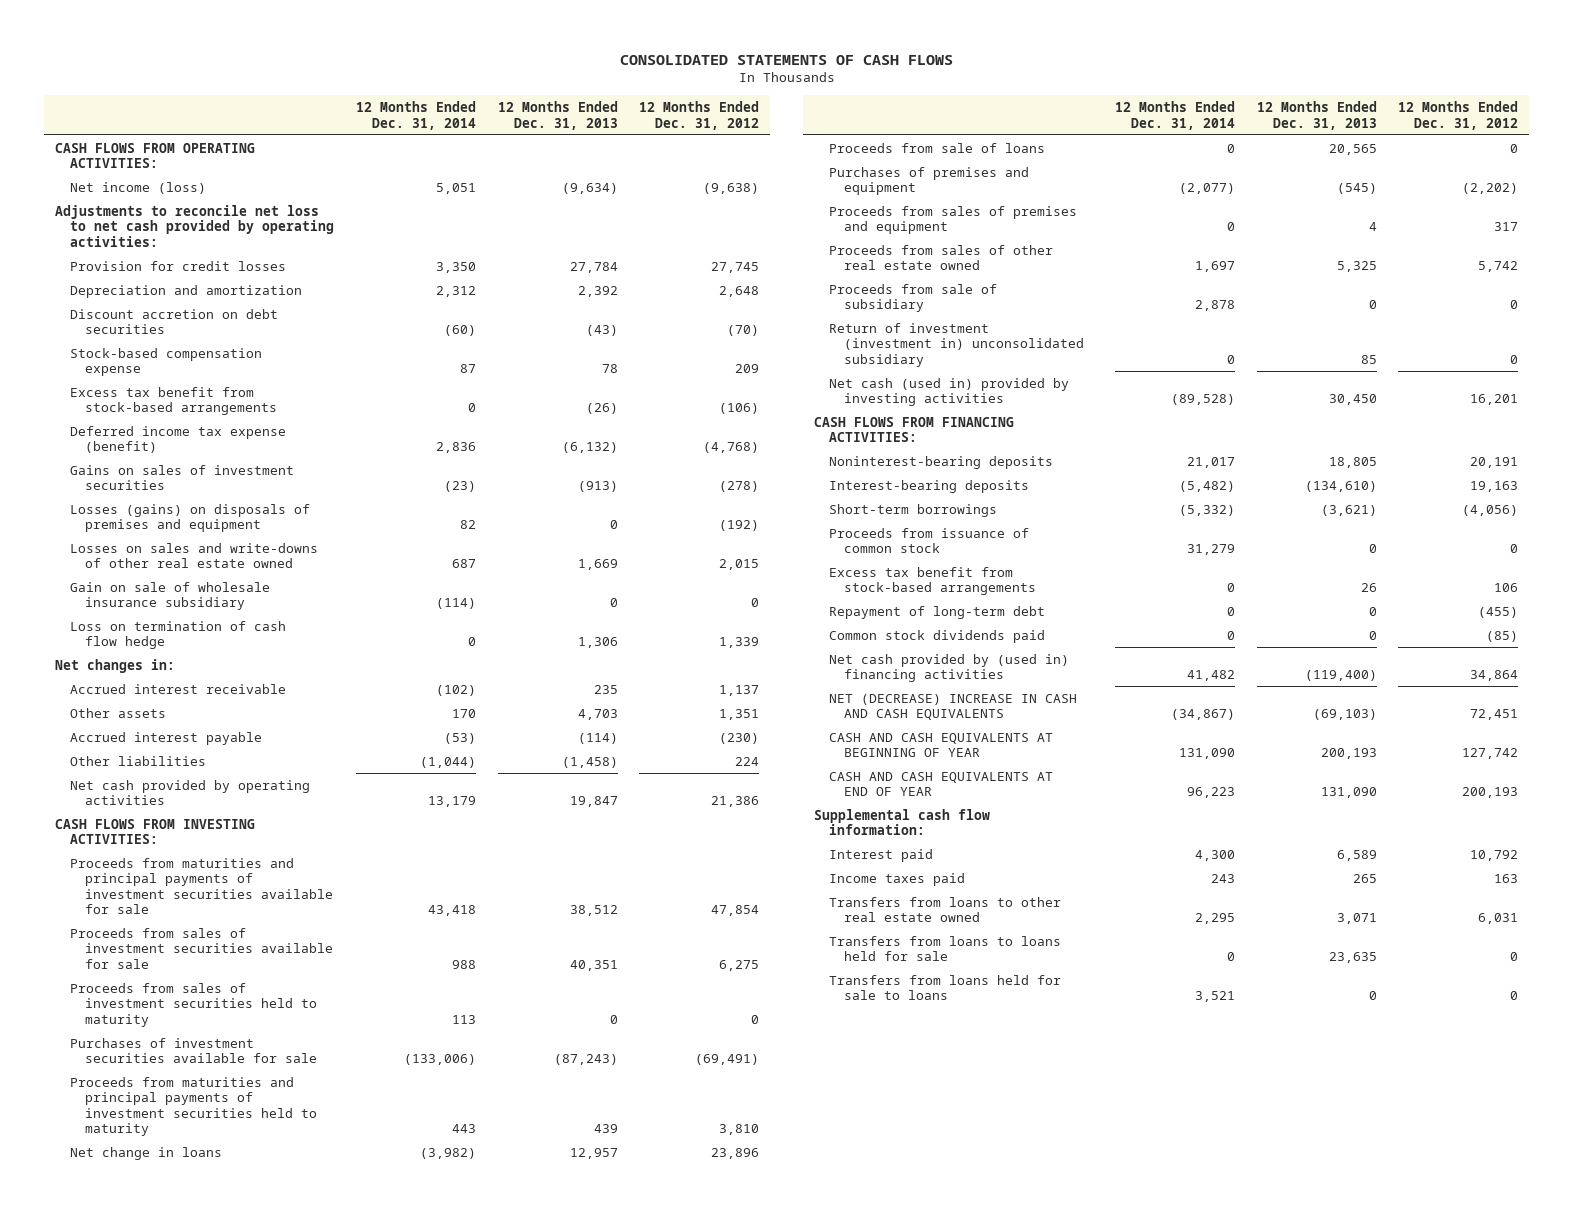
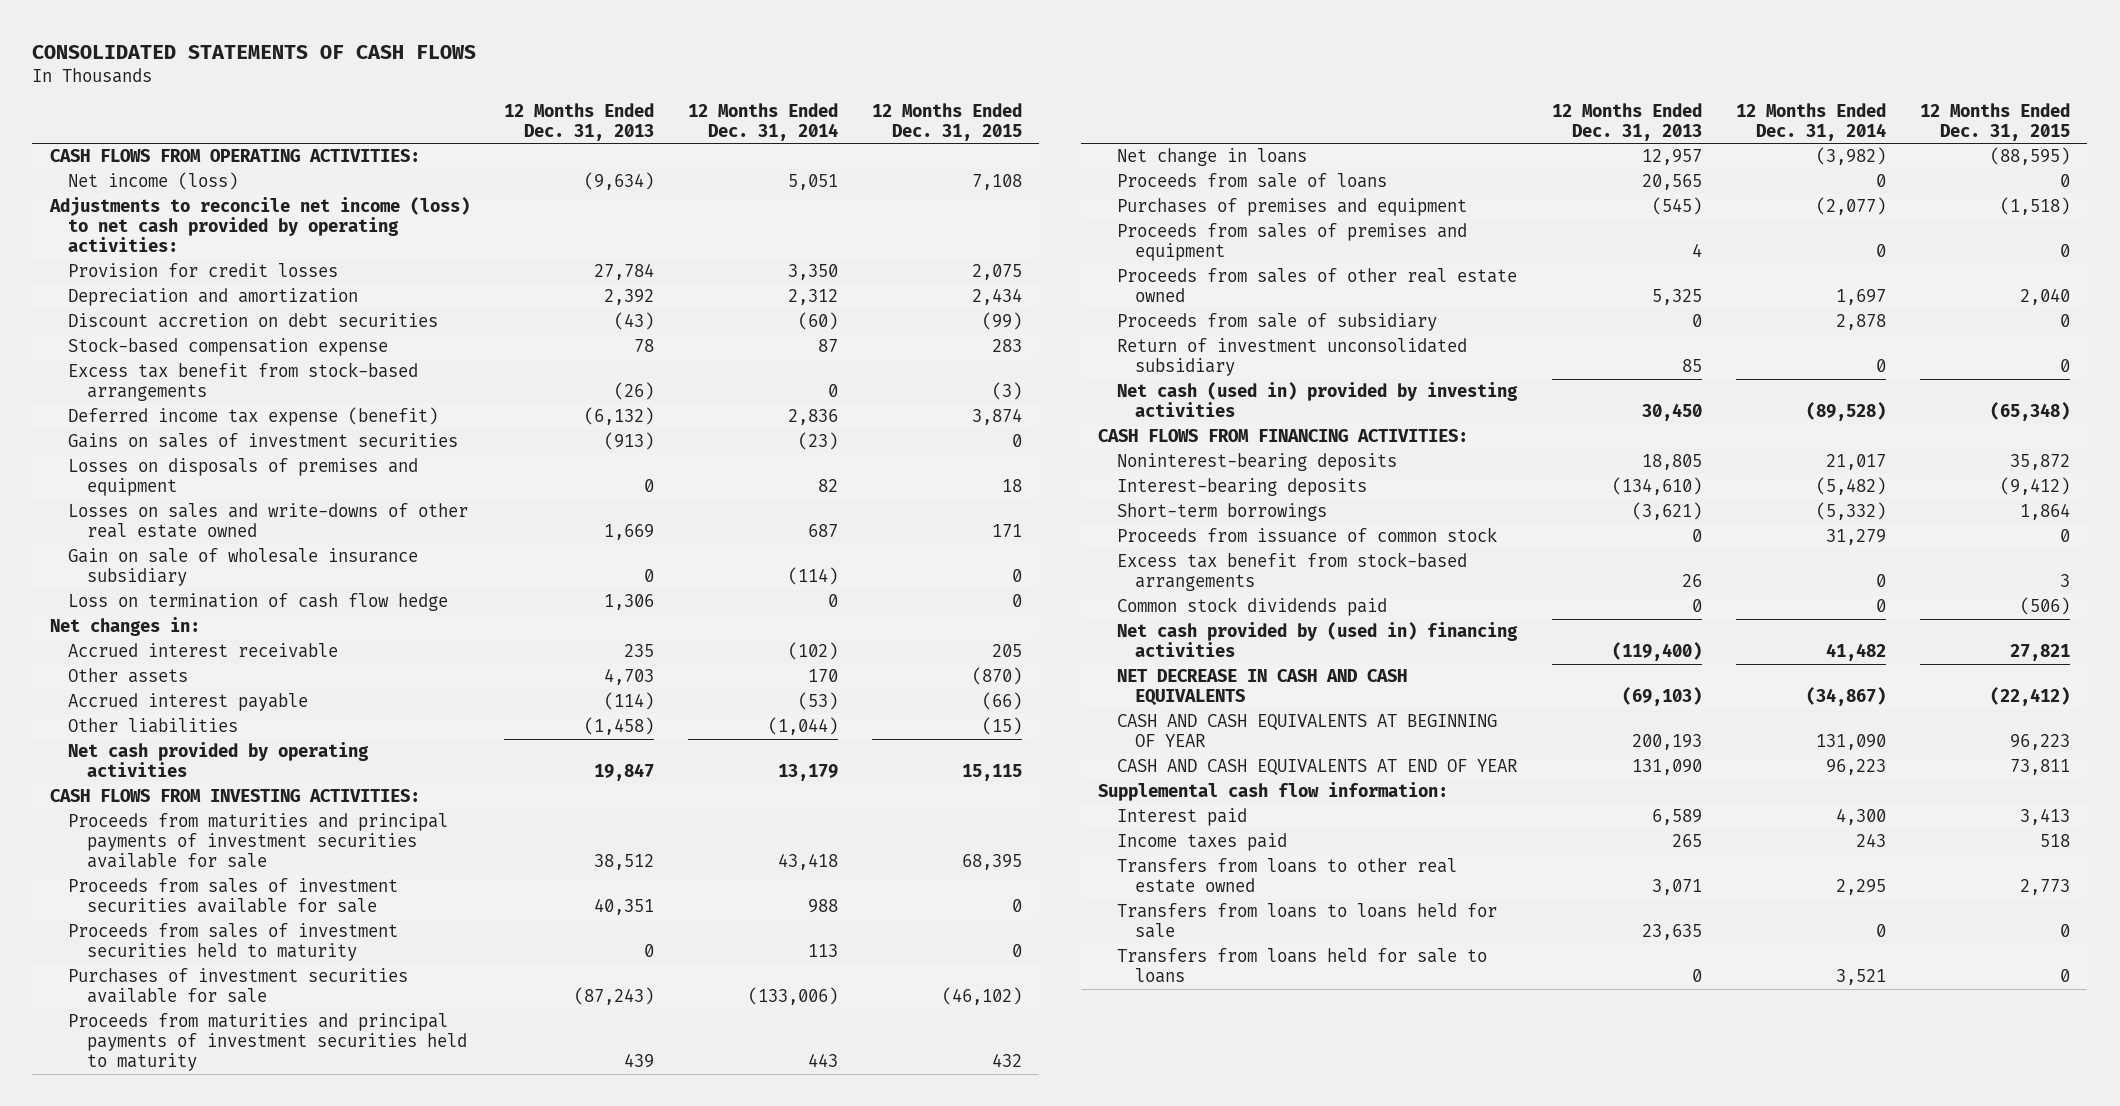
- | 12 Months Ended Dec. 31, 2014 | 12 Months Ended Dec. 31, 2013 | 12 Months Ended Dec. 31, 2012
+ | 12 Months Ended Dec. 31, 2013 | 12 Months Ended Dec. 31, 2014 | 12 Months Ended Dec. 31, 2015
- Adjustments to reconcile net loss to net cash provided by operating activities:
+ Adjustments to reconcile net income (loss) to net cash provided by operating activities:
- Losses (gains) on disposals of premises and equipment | 82 | 0 | (192)
+ Losses on disposals of premises and equipment | 0 | 82 | 18
- Return of investment (investment in) unconsolidated subsidiary | 0 | 85 | 0
+ Return of investment unconsolidated subsidiary | 85 | 0 | 0
- Repayment of long-term debt | 0 | 0 | (455)
- NET (DECREASE) INCREASE IN CASH AND CASH EQUIVALENTS | (34,867) | (69,103) | 72,451
+ NET DECREASE IN CASH AND CASH EQUIVALENTS | (69,103) | (34,867) | (22,412)

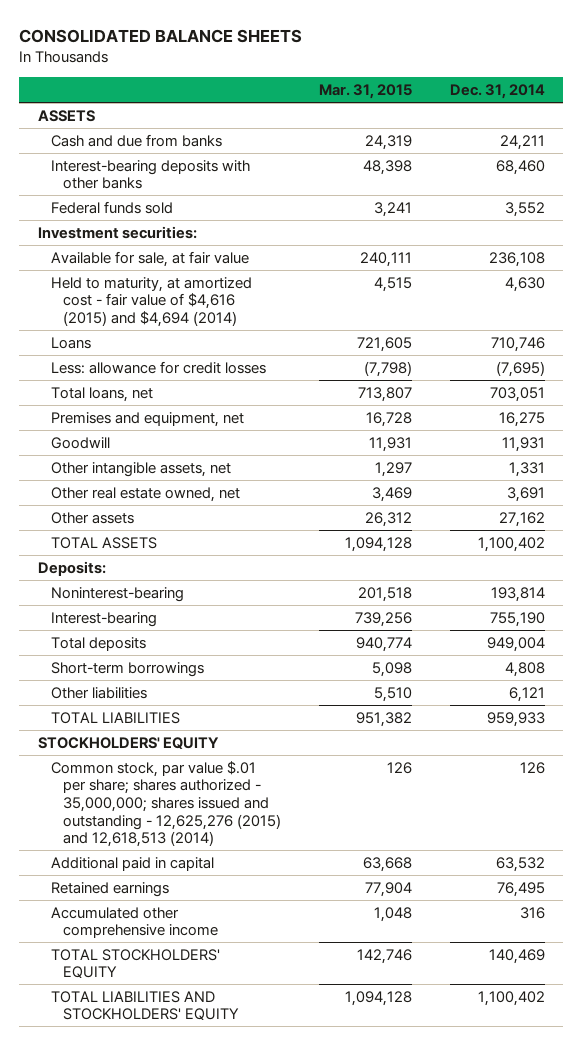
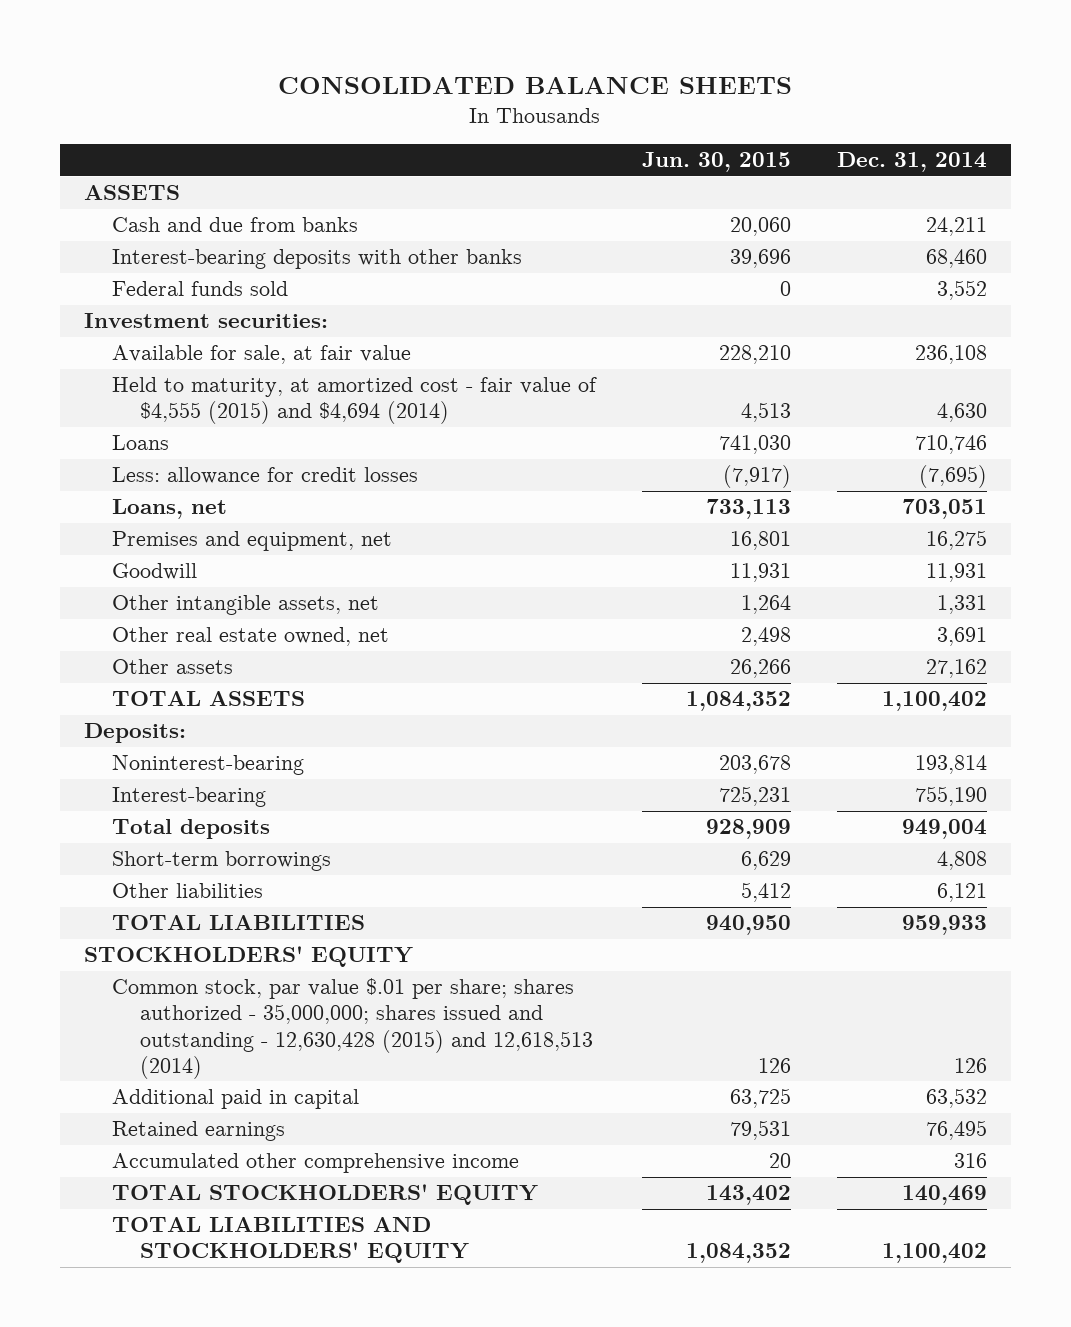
- | Mar. 31, 2015 | Dec. 31, 2014
+ | Jun. 30, 2015 | Dec. 31, 2014
- Held to maturity, at amortized cost - fair value of $4,616 (2015) and $4,694 (2014) | 4,515 | 4,630
+ Held to maturity, at amortized cost - fair value of $4,555 (2015) and $4,694 (2014) | 4,513 | 4,630
- Total loans, net | 713,807 | 703,051
+ Loans, net | 733,113 | 703,051
- Common stock, par value $.01 per share; shares authorized - 35,000,000; shares issued and outstanding - 12,625,276 (2015) and 12,618,513 (2014) | 126 | 126
+ Common stock, par value $.01 per share; shares authorized - 35,000,000; shares issued and outstanding - 12,630,428 (2015) and 12,618,513 (2014) | 126 | 126

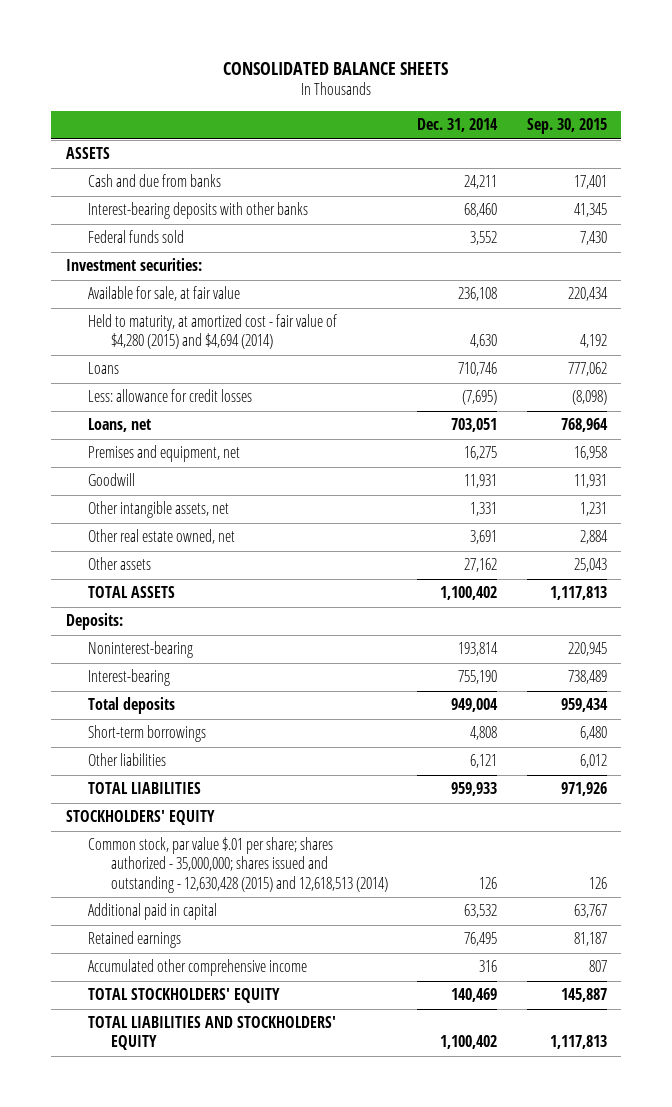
- | Jun. 30, 2015 | Dec. 31, 2014
+ | Dec. 31, 2014 | Sep. 30, 2015
- Held to maturity, at amortized cost - fair value of $4,555 (2015) and $4,694 (2014) | 4,513 | 4,630
+ Held to maturity, at amortized cost - fair value of $4,280 (2015) and $4,694 (2014) | 4,630 | 4,192

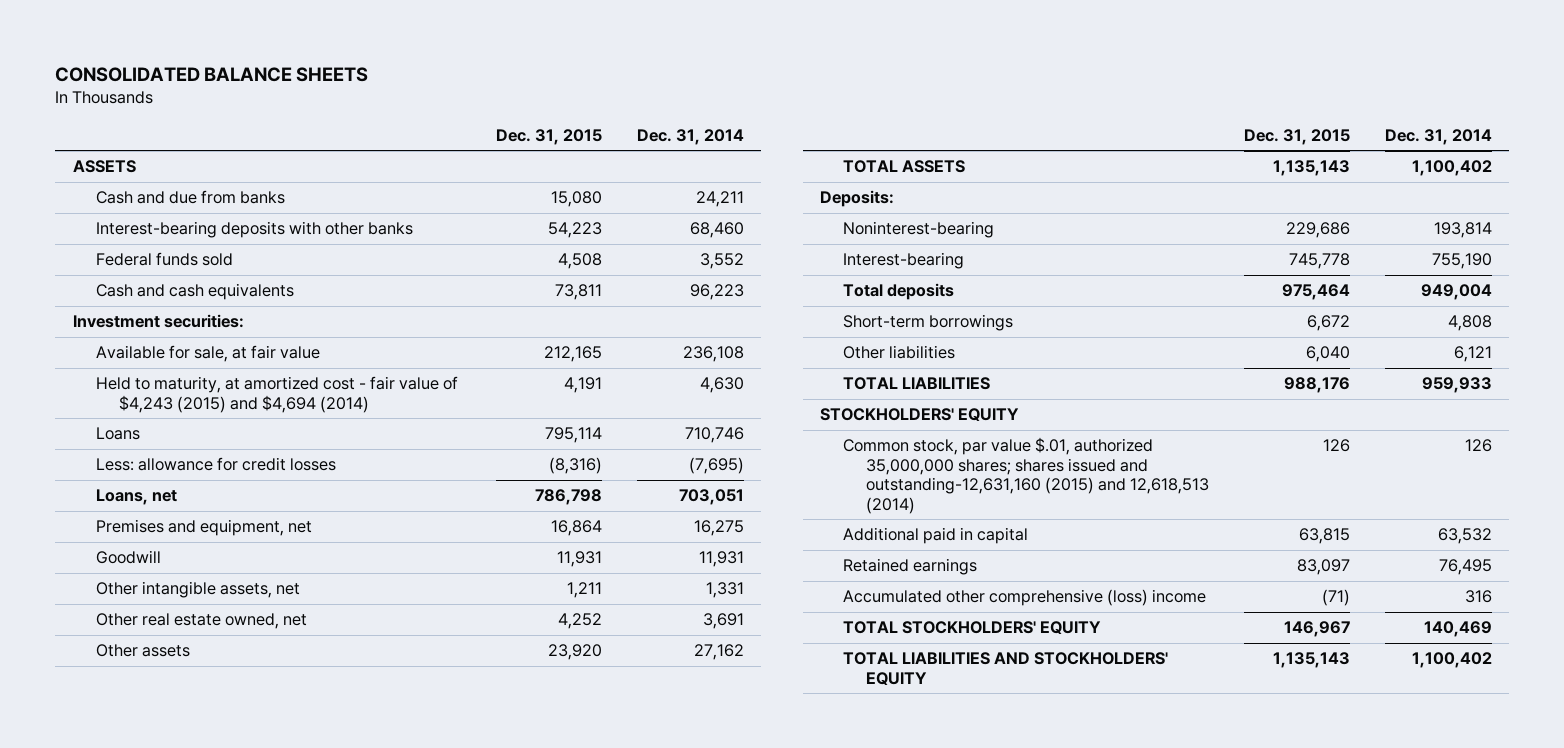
- | Dec. 31, 2014 | Sep. 30, 2015
+ | Dec. 31, 2015 | Dec. 31, 2014
+ Cash and cash equivalents | 73,811 | 96,223
- Held to maturity, at amortized cost - fair value of $4,280 (2015) and $4,694 (2014) | 4,630 | 4,192
+ Held to maturity, at amortized cost - fair value of $4,243 (2015) and $4,694 (2014) | 4,191 | 4,630
- Common stock, par value $.01 per share; shares authorized - 35,000,000; shares issued and outstanding - 12,630,428 (2015) and 12,618,513 (2014) | 126 | 126
+ Common stock, par value $.01, authorized 35,000,000 shares; shares issued and outstanding-12,631,160 (2015) and 12,618,513 (2014) | 126 | 126
- Accumulated other comprehensive income | 316 | 807
+ Accumulated other comprehensive (loss) income | (71) | 316

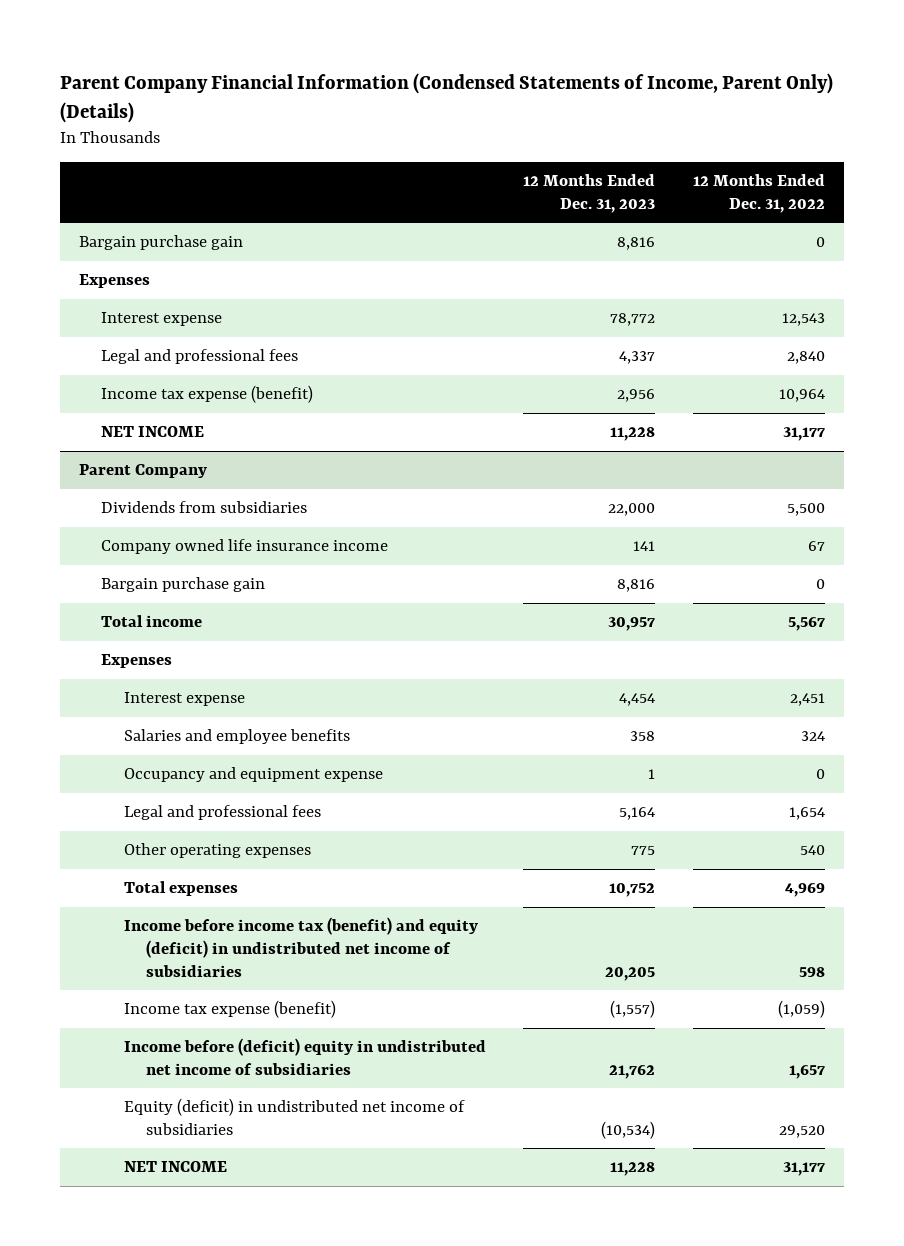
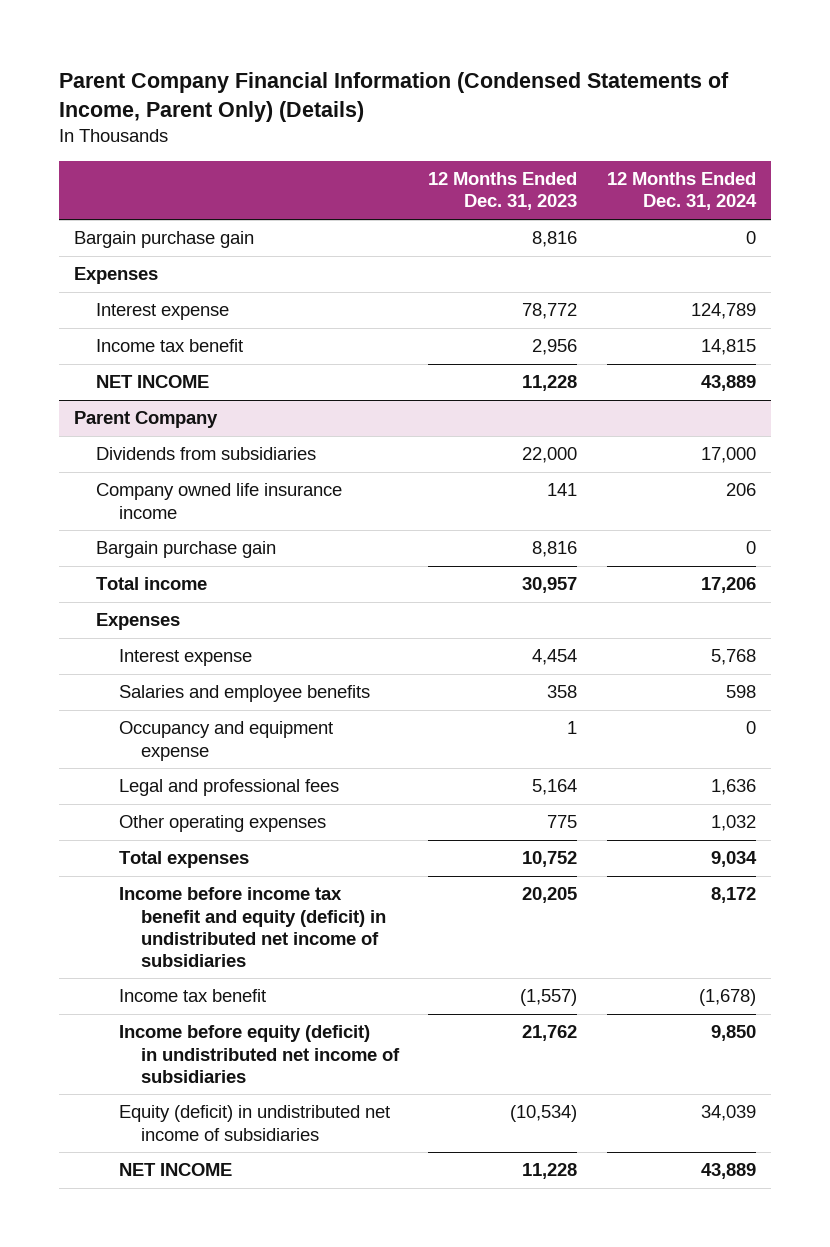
- | 12 Months Ended Dec. 31, 2023 | 12 Months Ended Dec. 31, 2022
+ | 12 Months Ended Dec. 31, 2023 | 12 Months Ended Dec. 31, 2024
- Legal and professional fees | 4,337 | 2,840
- Income tax expense (benefit) | 2,956 | 10,964
+ Income tax benefit | 2,956 | 14,815
@ Parent Company
- Income before income tax (benefit) and equity (deficit) in undistributed net income of subsidiaries | 20,205 | 598
- Income tax expense (benefit) | (1,557) | (1,059)
- Income before (deficit) equity in undistributed net income of subsidiaries | 21,762 | 1,657
+ Income before income tax benefit and equity (deficit) in undistributed net income of subsidiaries | 20,205 | 8,172
+ Income tax benefit | (1,557) | (1,678)
+ Income before equity (deficit) in undistributed net income of subsidiaries | 21,762 | 9,850

